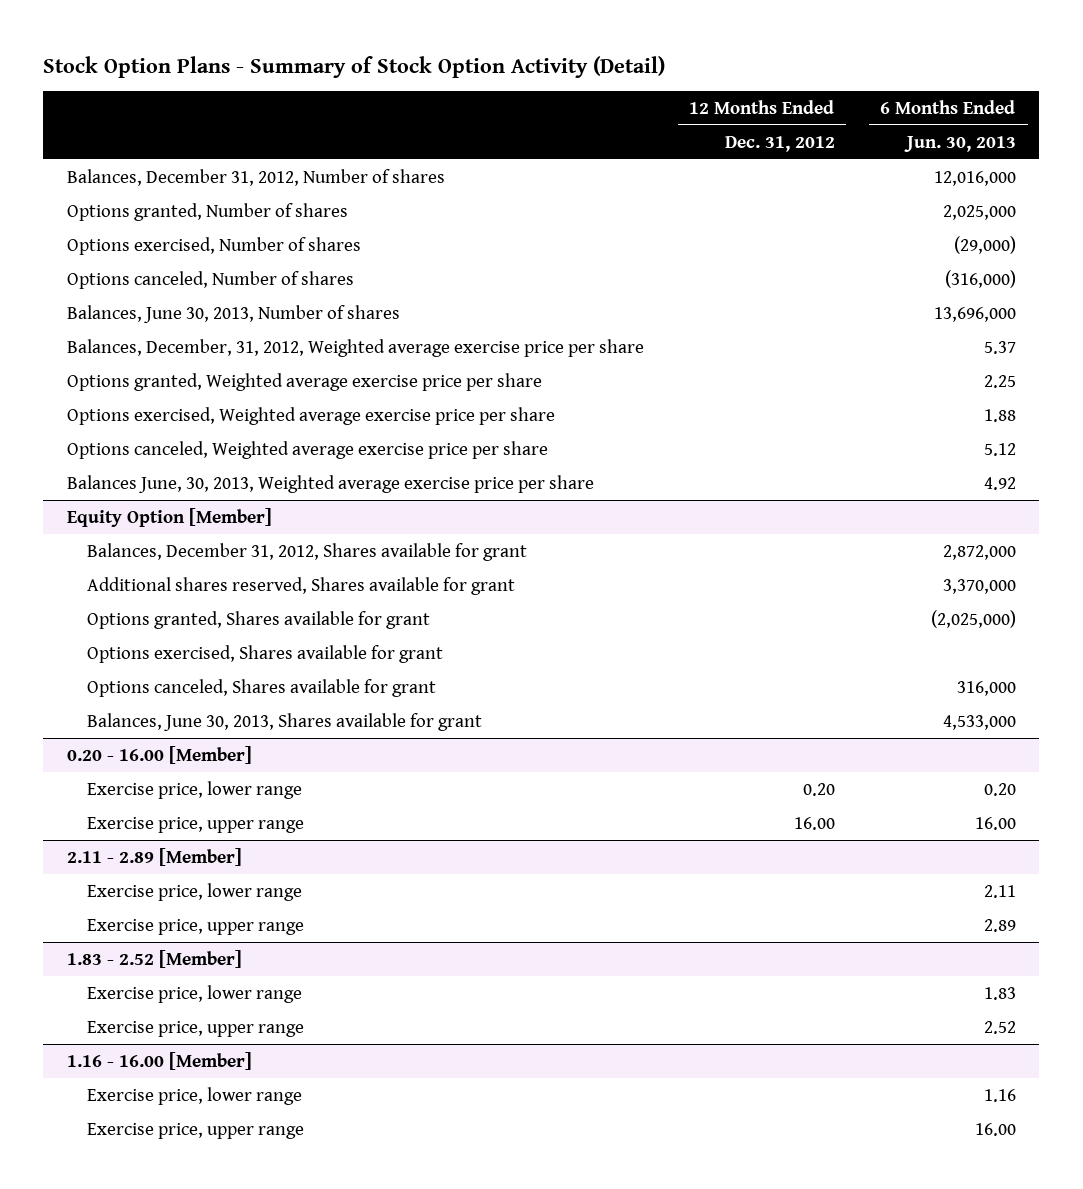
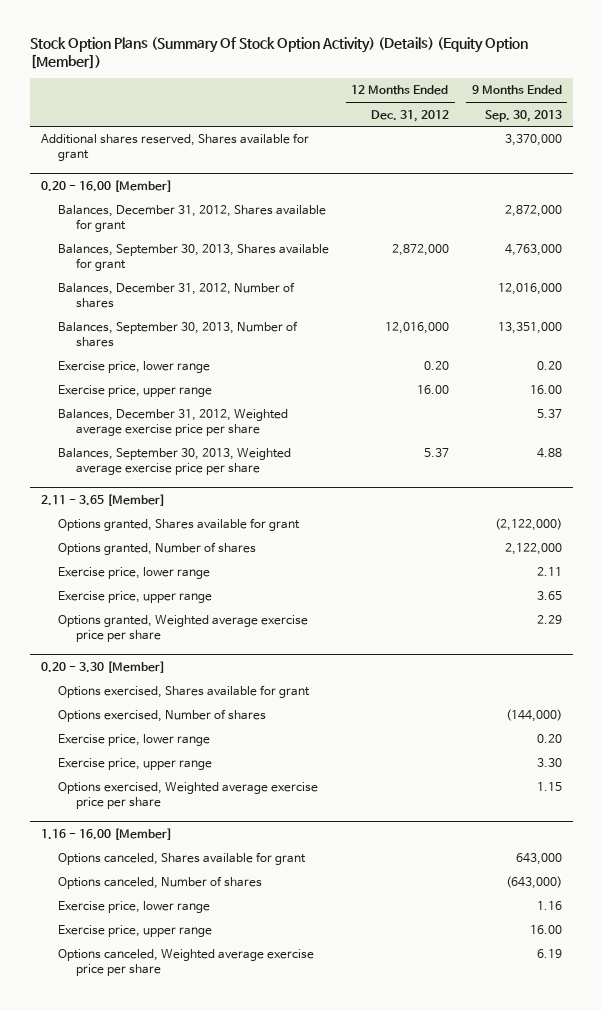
- Stock Option Plans - Summary of Stock Option Activity (Detail)
+ Stock Option Plans (Summary Of Stock Option Activity) (Details) (Equity Option [Member])
- | 12 Months Ended Dec. 31, 2012 | 6 Months Ended Jun. 30, 2013
+ | 12 Months Ended Dec. 31, 2012 | 9 Months Ended Sep. 30, 2013
- Balances, December 31, 2012, Number of shares | | 12,016,000
- Options granted, Number of shares | | 2,025,000
- Options exercised, Number of shares | | (29,000)
- Options canceled, Number of shares | | (316,000)
- Balances, June 30, 2013, Number of shares | | 13,696,000
- Balances, December, 31, 2012, Weighted average exercise price per share | | 5.37
- Options granted, Weighted average exercise price per share | | 2.25
- Options exercised, Weighted average exercise price per share | | 1.88
- Options canceled, Weighted average exercise price per share | | 5.12
- Balances June, 30, 2013, Weighted average exercise price per share | | 4.92
- Equity Option [Member]
- Balances, December 31, 2012, Shares available for grant | | 2,872,000
- Additional shares reserved, Shares available for grant | | 3,370,000
- Options granted, Shares available for grant | | (2,025,000)
- Options exercised, Shares available for grant
- Options canceled, Shares available for grant | | 316,000
- Balances, June 30, 2013, Shares available for grant | | 4,533,000
+ Additional shares reserved, Shares available for grant | | 3,370,000
@ 0.20 - 16.00 [Member]
+ Balances, December 31, 2012, Shares available for grant | | 2,872,000
+ Balances, September 30, 2013, Shares available for grant | 2,872,000 | 4,763,000
+ Balances, December 31, 2012, Number of shares | | 12,016,000
+ Balances, September 30, 2013, Number of shares | 12,016,000 | 13,351,000
- 2.11 - 2.89 [Member]
- Exercise price, lower range | | 2.11
- Exercise price, upper range | | 2.89
- 1.83 - 2.52 [Member]
- Exercise price, lower range | | 1.83
- Exercise price, upper range | | 2.52
@ 0.20 - 16.00 [Member]
+ Balances, December 31, 2012, Weighted average exercise price per share | | 5.37
+ Balances, September 30, 2013, Weighted average exercise price per share | 5.37 | 4.88
+ 2.11 - 3.65 [Member]
+ Options granted, Shares available for grant | | (2,122,000)
+ Options granted, Number of shares | | 2,122,000
+ Exercise price, lower range | | 2.11
+ Exercise price, upper range | | 3.65
+ Options granted, Weighted average exercise price per share | | 2.29
+ 0.20 - 3.30 [Member]
+ Options exercised, Shares available for grant
+ Options exercised, Number of shares | | (144,000)
+ Exercise price, lower range | | 0.20
+ Exercise price, upper range | | 3.30
+ Options exercised, Weighted average exercise price per share | | 1.15
@ 1.16 - 16.00 [Member]
+ Options canceled, Shares available for grant | | 643,000
+ Options canceled, Number of shares | | (643,000)
+ Options canceled, Weighted average exercise price per share | | 6.19

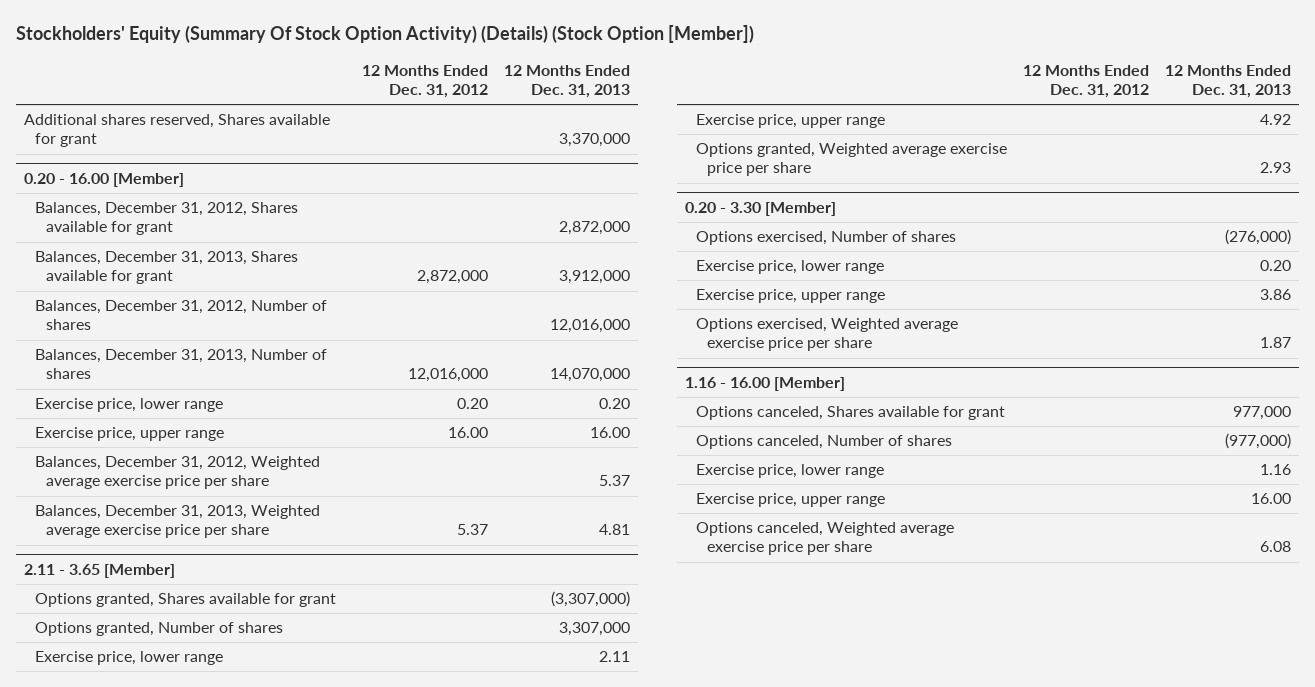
- Stock Option Plans (Summary Of Stock Option Activity) (Details) (Equity Option [Member])
+ Stockholders' Equity (Summary Of Stock Option Activity) (Details) (Stock Option [Member])
- | 12 Months Ended Dec. 31, 2012 | 9 Months Ended Sep. 30, 2013
+ | 12 Months Ended Dec. 31, 2012 | 12 Months Ended Dec. 31, 2013
@ 0.20 - 16.00 [Member]
- Balances, September 30, 2013, Shares available for grant | 2,872,000 | 4,763,000
+ Balances, December 31, 2013, Shares available for grant | 2,872,000 | 3,912,000
- Balances, September 30, 2013, Number of shares | 12,016,000 | 13,351,000
+ Balances, December 31, 2013, Number of shares | 12,016,000 | 14,070,000
- Balances, September 30, 2013, Weighted average exercise price per share | 5.37 | 4.88
+ Balances, December 31, 2013, Weighted average exercise price per share | 5.37 | 4.81
@ 0.20 - 3.30 [Member]
- Options exercised, Shares available for grant

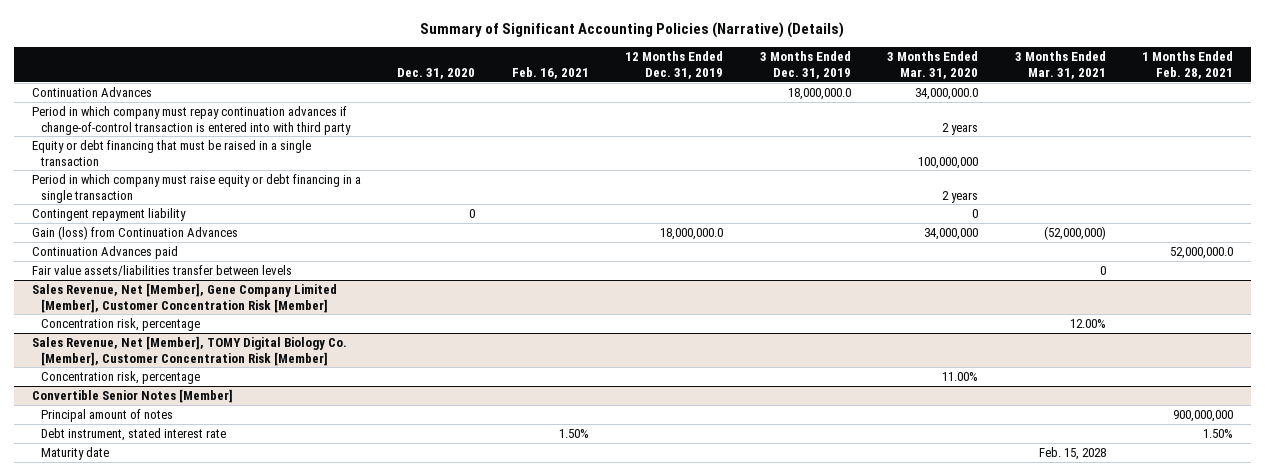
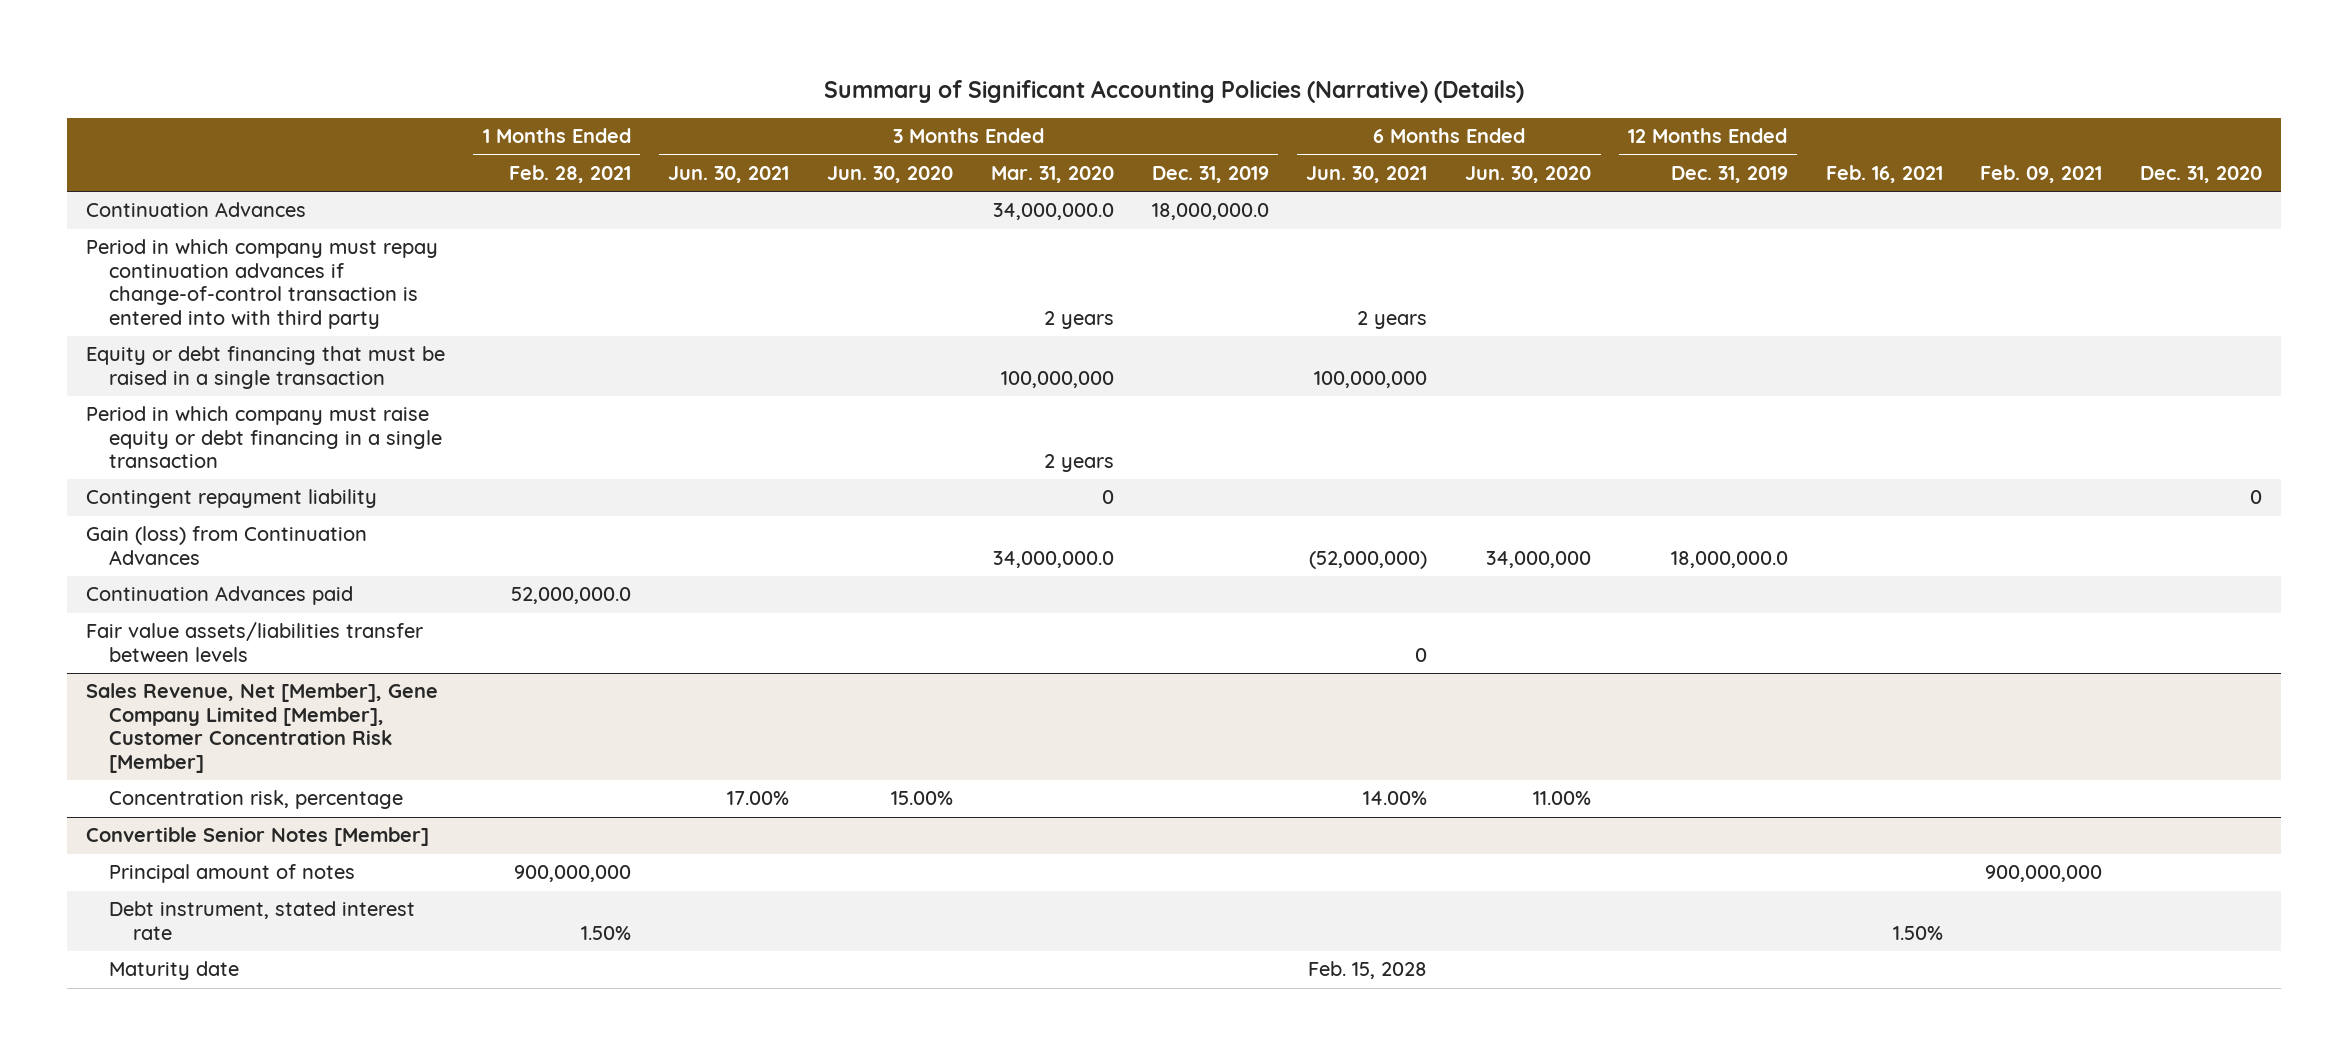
- | Dec. 31, 2020 | Feb. 16, 2021 | 12 Months Ended Dec. 31, 2019 | 3 Months Ended Dec. 31, 2019 | 3 Months Ended Mar. 31, 2020 | 3 Months Ended Mar. 31, 2021 | 1 Months Ended Feb. 28, 2021
+ | 1 Months Ended Feb. 28, 2021 | 3 Months Ended Jun. 30, 2021 | 3 Months Ended Jun. 30, 2020 | 3 Months Ended Mar. 31, 2020 | 3 Months Ended Dec. 31, 2019 | 6 Months Ended Jun. 30, 2021 | 6 Months Ended Jun. 30, 2020 | 12 Months Ended Dec. 31, 2019 | Feb. 16, 2021 | Feb. 09, 2021 | Dec. 31, 2020
- Gain (loss) from Continuation Advances | | | 18,000,000.0 | | 34,000,000 | (52,000,000) |
+ Gain (loss) from Continuation Advances | | | | 34,000,000.0 | | (52,000,000) | 34,000,000 | 18,000,000.0 | | |
- Sales Revenue, Net [Member], TOMY Digital Biology Co. [Member], Customer Concentration Risk [Member]
- Concentration risk, percentage | | | | | 11.00% | |

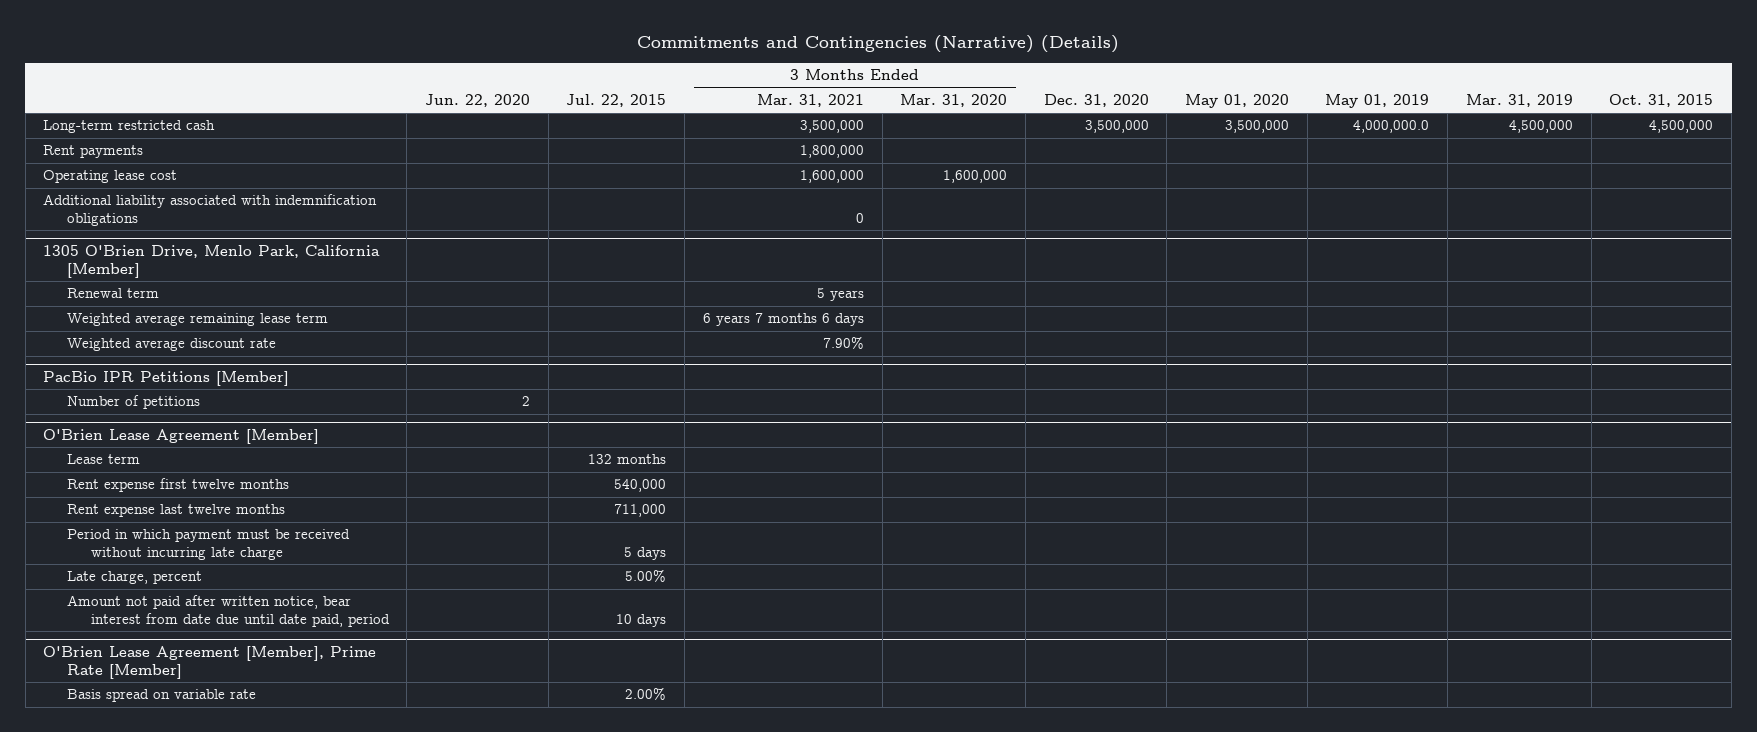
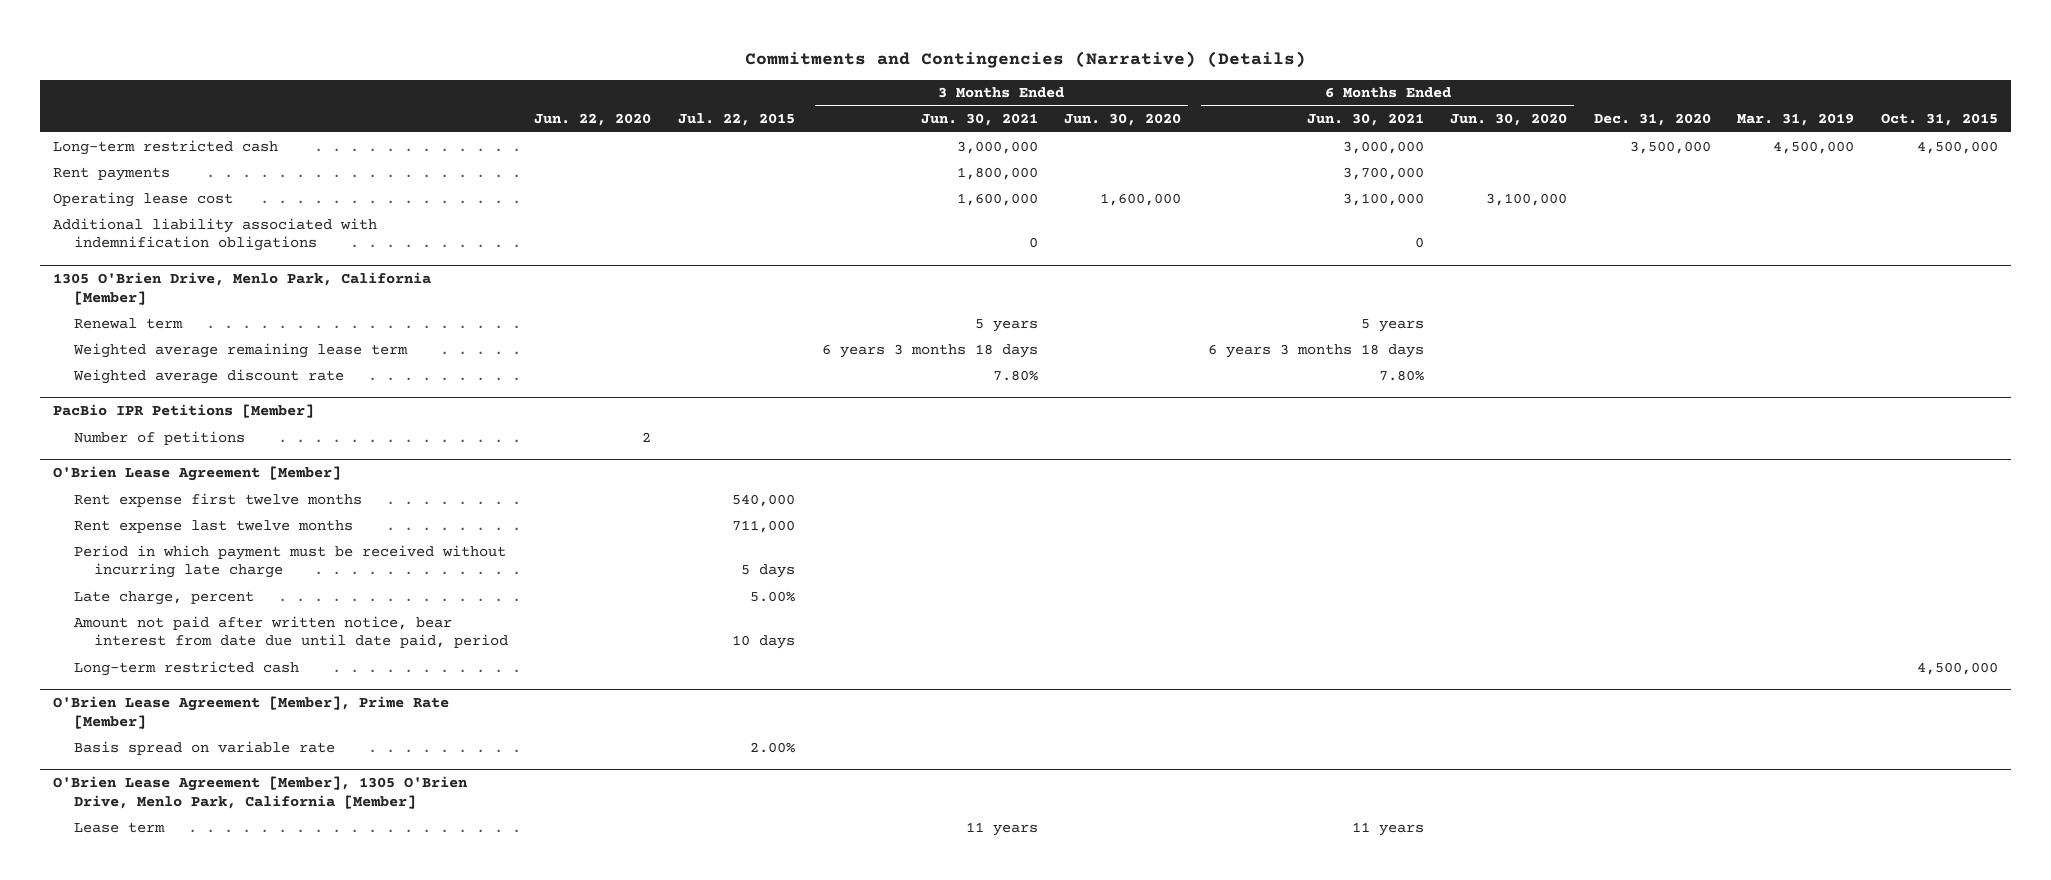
- | Jun. 22, 2020 | Jul. 22, 2015 | 3 Months Ended Mar. 31, 2021 | 3 Months Ended Mar. 31, 2020 | Dec. 31, 2020 | May 01, 2020 | May 01, 2019 | Mar. 31, 2019 | Oct. 31, 2015
+ | Jun. 22, 2020 | Jul. 22, 2015 | 3 Months Ended Jun. 30, 2021 | 3 Months Ended Jun. 30, 2020 | 6 Months Ended Jun. 30, 2021 | 6 Months Ended Jun. 30, 2020 | Dec. 31, 2020 | Mar. 31, 2019 | Oct. 31, 2015
@ O'Brien Lease Agreement [Member]
- Lease term | | 132 months | | | | | | |
+ Long-term restricted cash | | | | | | | | | 4,500,000
+ O'Brien Lease Agreement [Member], 1305 O'Brien Drive, Menlo Park, California [Member]
+ Lease term | | | 11 years | | 11 years | | | |

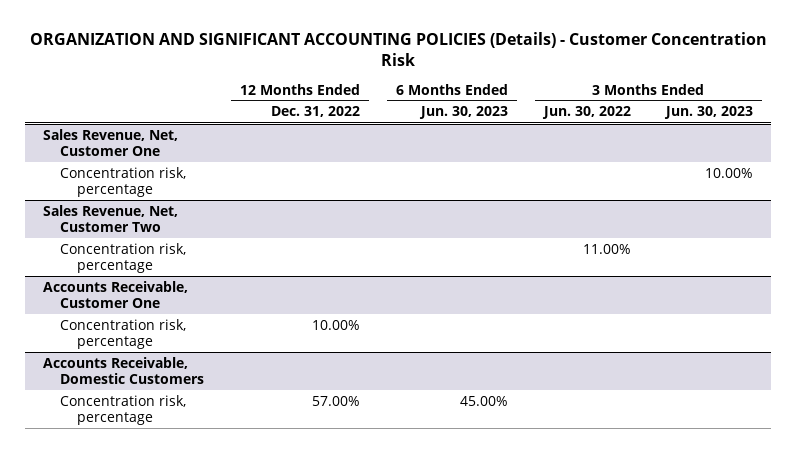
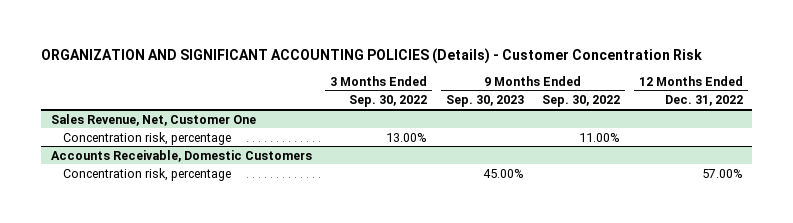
- | 12 Months Ended Dec. 31, 2022 | 6 Months Ended Jun. 30, 2023 | 3 Months Ended Jun. 30, 2022 | 3 Months Ended Jun. 30, 2023
+ | 3 Months Ended Sep. 30, 2022 | 9 Months Ended Sep. 30, 2023 | 9 Months Ended Sep. 30, 2022 | 12 Months Ended Dec. 31, 2022
- Sales Revenue, Net, Customer Two
- Concentration risk, percentage | | | 11.00% |
- Accounts Receivable, Customer One
- Concentration risk, percentage | 10.00% | | |

